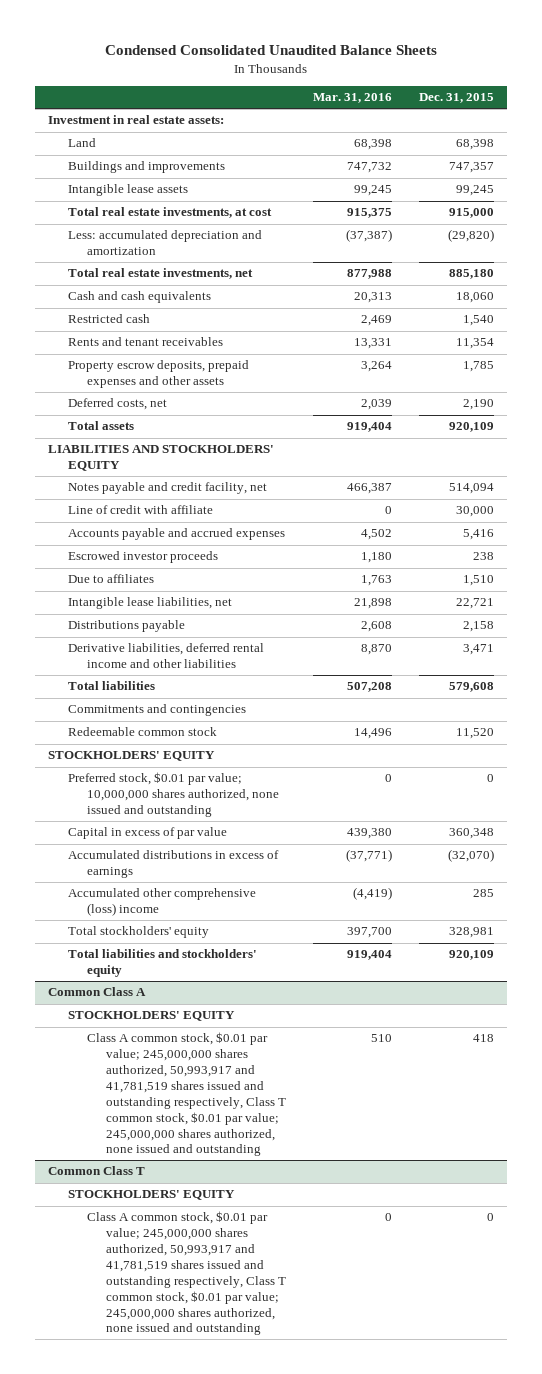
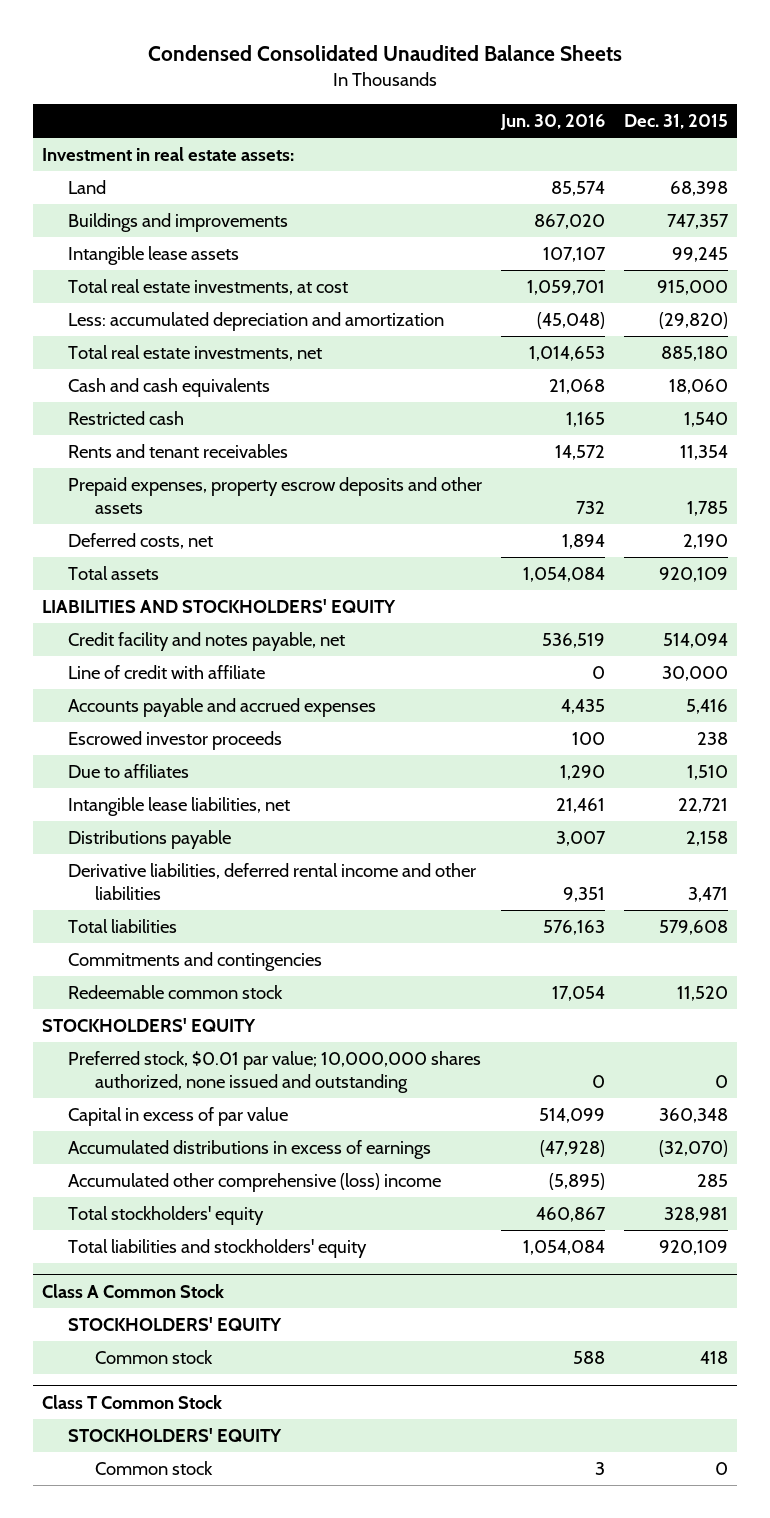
- | Mar. 31, 2016 | Dec. 31, 2015
+ | Jun. 30, 2016 | Dec. 31, 2015
- Property escrow deposits, prepaid expenses and other assets | 3,264 | 1,785
+ Prepaid expenses, property escrow deposits and other assets | 732 | 1,785
- Notes payable and credit facility, net | 466,387 | 514,094
+ Credit facility and notes payable, net | 536,519 | 514,094
- Common Class A
+ Class A Common Stock
- Class A common stock, $0.01 par value; 245,000,000 shares authorized, 50,993,917 and 41,781,519 shares issued and outstanding respectively, Class T common stock, $0.01 par value; 245,000,000 shares authorized, none issued and outstanding | 510 | 418
- Common Class T
+ Common stock | 588 | 418
+ Class T Common Stock
- Class A common stock, $0.01 par value; 245,000,000 shares authorized, 50,993,917 and 41,781,519 shares issued and outstanding respectively, Class T common stock, $0.01 par value; 245,000,000 shares authorized, none issued and outstanding | 0 | 0
+ Common stock | 3 | 0

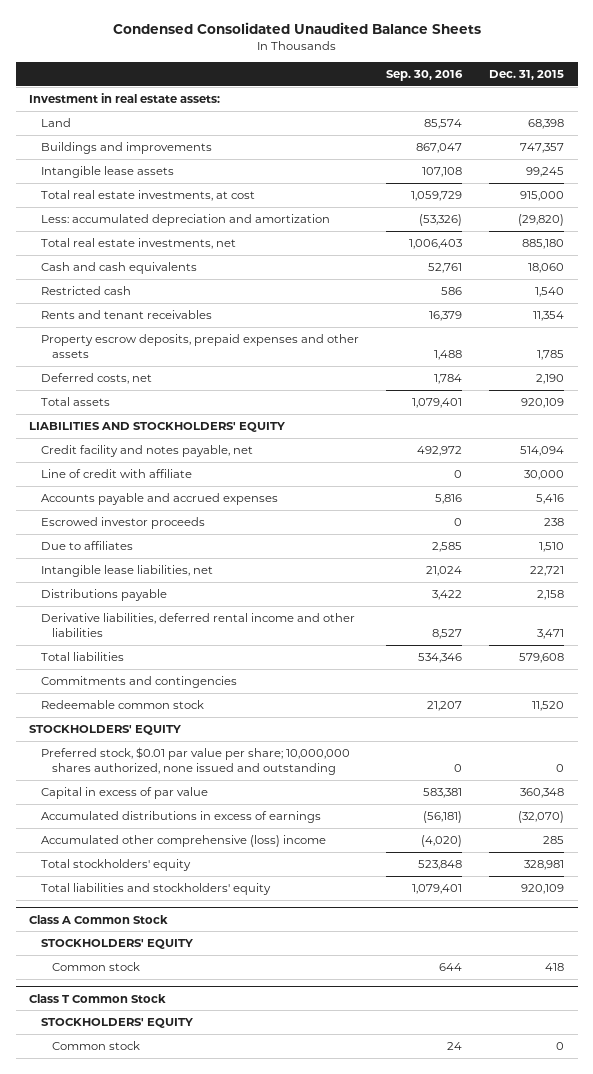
- | Jun. 30, 2016 | Dec. 31, 2015
+ | Sep. 30, 2016 | Dec. 31, 2015
- Prepaid expenses, property escrow deposits and other assets | 732 | 1,785
+ Property escrow deposits, prepaid expenses and other assets | 1,488 | 1,785
- Preferred stock, $0.01 par value; 10,000,000 shares authorized, none issued and outstanding | 0 | 0
+ Preferred stock, $0.01 par value per share; 10,000,000 shares authorized, none issued and outstanding | 0 | 0

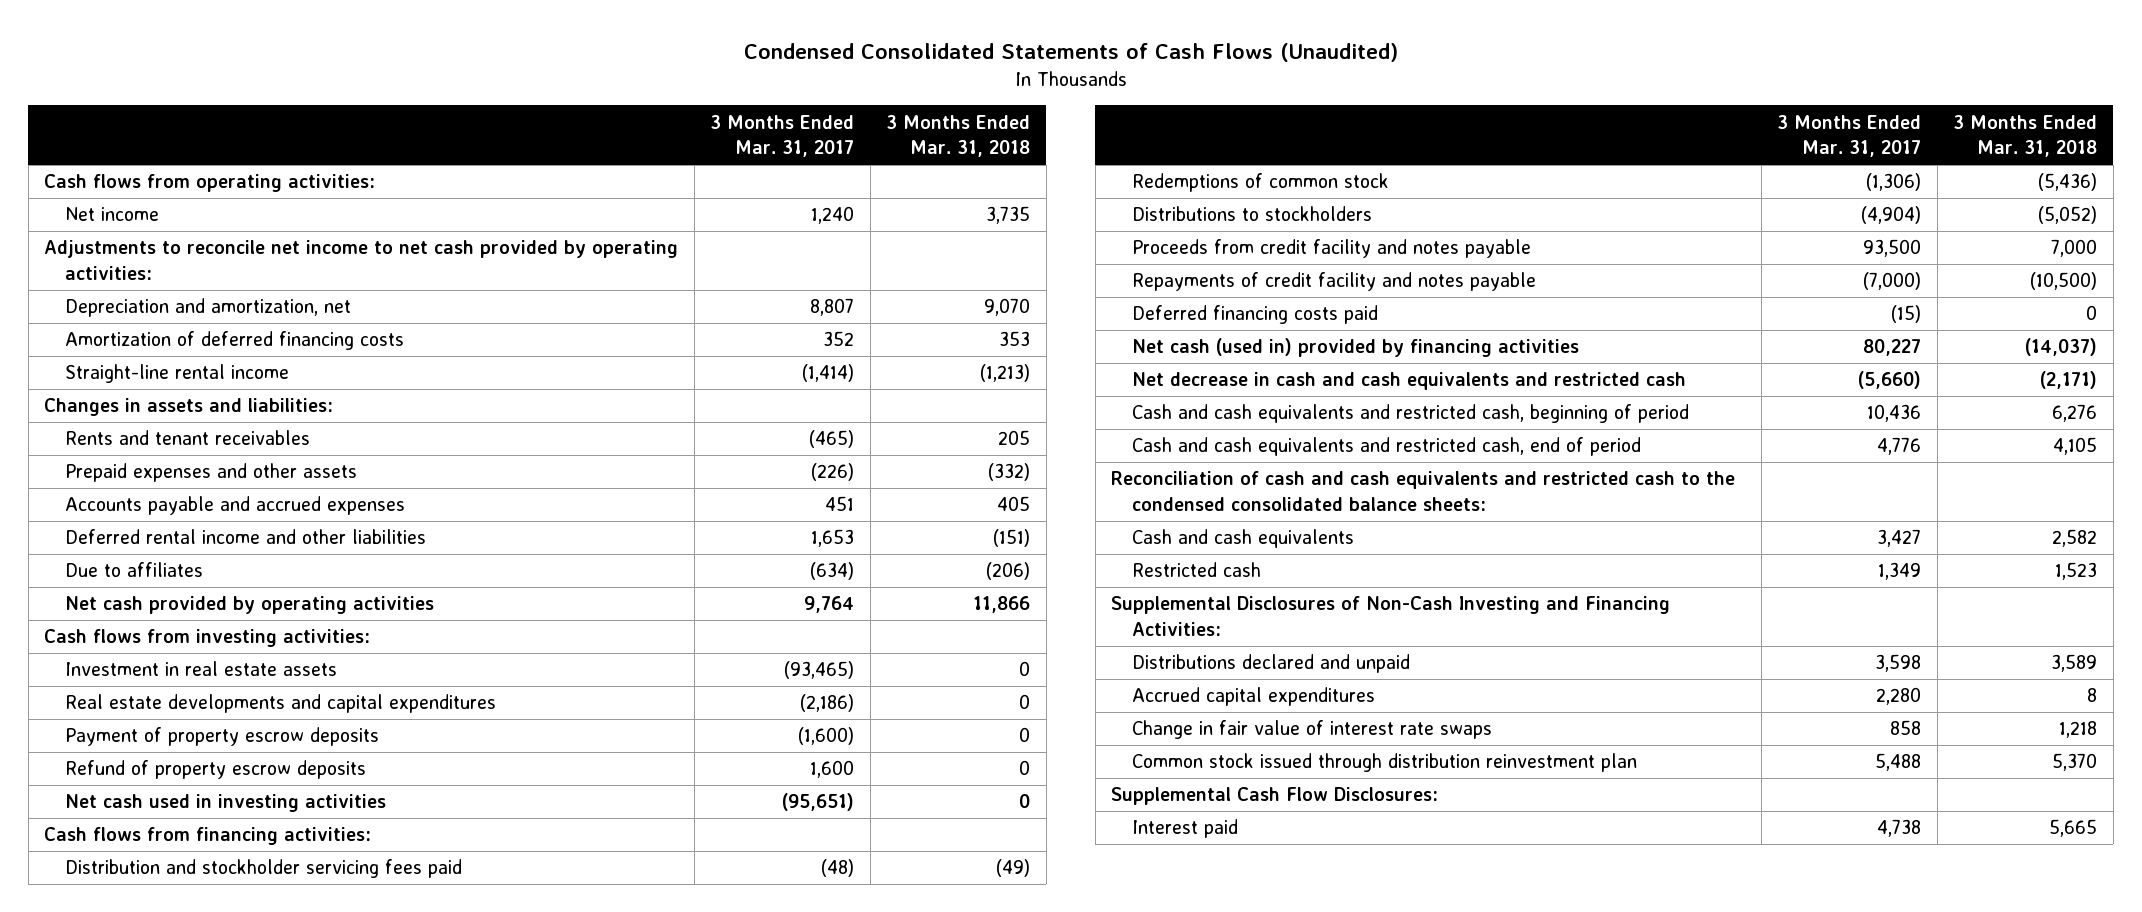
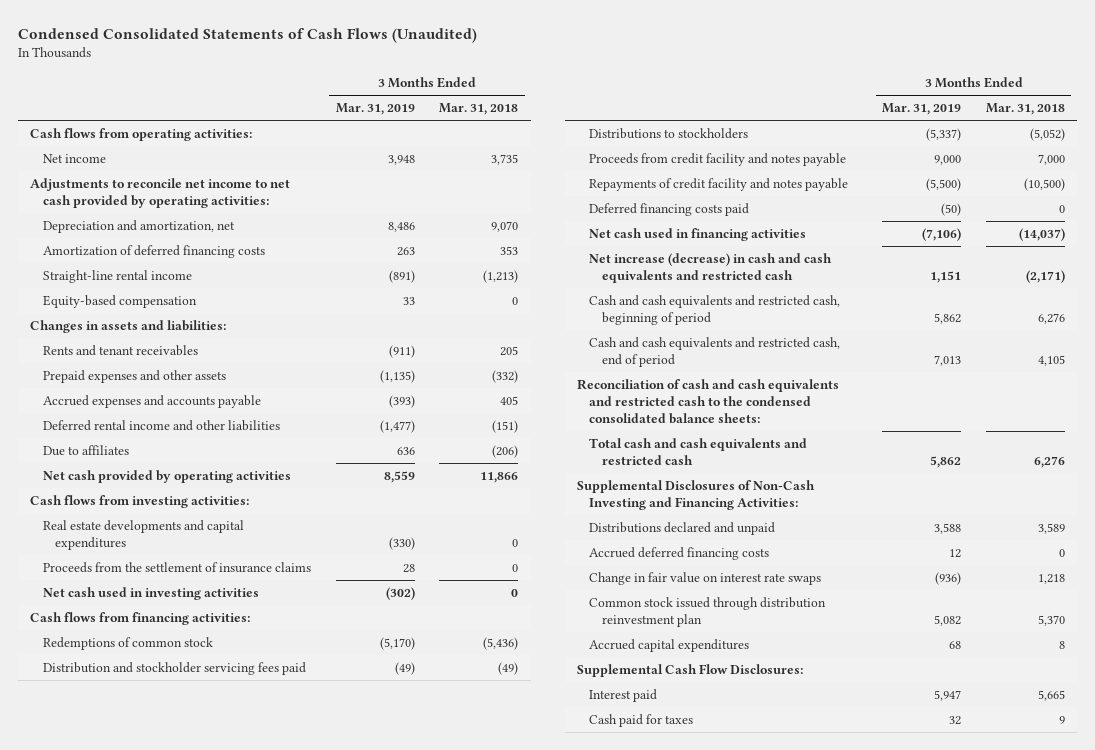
- | 3 Months Ended Mar. 31, 2017 | 3 Months Ended Mar. 31, 2018
+ | 3 Months Ended Mar. 31, 2019 | 3 Months Ended Mar. 31, 2018
+ Equity-based compensation | 33 | 0
- Accounts payable and accrued expenses | 451 | 405
+ Accrued expenses and accounts payable | (393) | 405
- Investment in real estate assets | (93,465) | 0
- Payment of property escrow deposits | (1,600) | 0
- Refund of property escrow deposits | 1,600 | 0
+ Proceeds from the settlement of insurance claims | 28 | 0
moved down: Distribution and stockholder servicing fees paid | (49) | (49)
- Net cash (used in) provided by financing activities | 80,227 | (14,037)
- Net decrease in cash and cash equivalents and restricted cash | (5,660) | (2,171)
+ Net cash used in financing activities | (7,106) | (14,037)
+ Net increase (decrease) in cash and cash equivalents and restricted cash | 1,151 | (2,171)
- Cash and cash equivalents | 3,427 | 2,582
- Restricted cash | 1,349 | 1,523
+ Total cash and cash equivalents and restricted cash | 5,862 | 6,276
- Change in fair value of interest rate swaps | 858 | 1,218
+ Accrued deferred financing costs | 12 | 0
+ Change in fair value on interest rate swaps | (936) | 1,218
moved down: Accrued capital expenditures | 68 | 8
+ Cash paid for taxes | 32 | 9

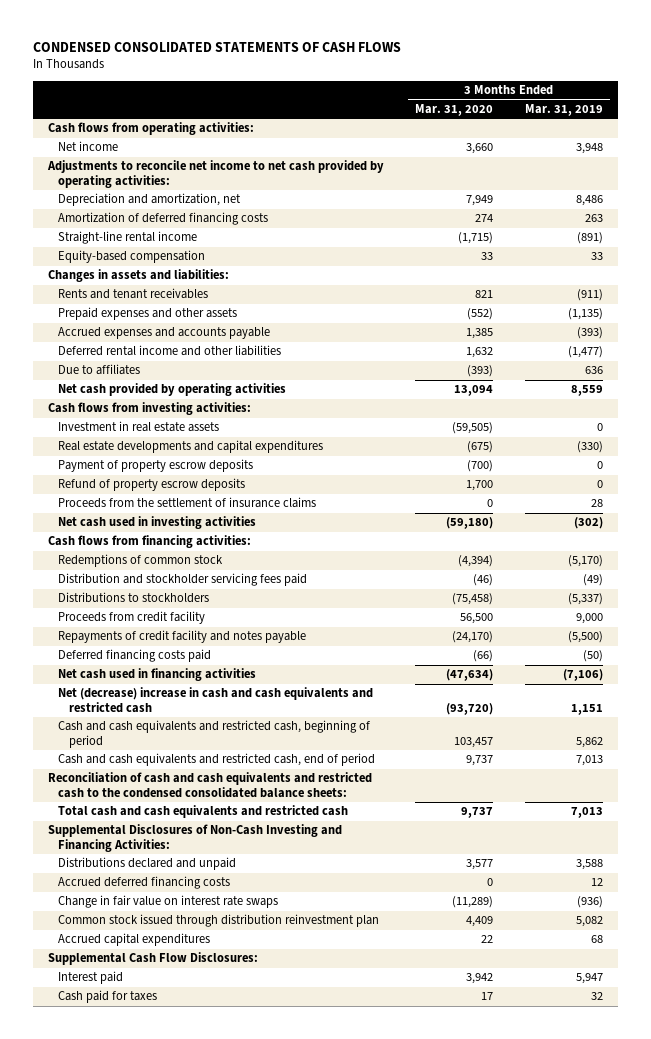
- Condensed Consolidated Statements of Cash Flows (Unaudited)
+ CONDENSED CONSOLIDATED STATEMENTS OF CASH FLOWS
- | 3 Months Ended Mar. 31, 2019 | 3 Months Ended Mar. 31, 2018
+ | 3 Months Ended Mar. 31, 2020 | 3 Months Ended Mar. 31, 2019
+ Investment in real estate assets | (59,505) | 0
+ Payment of property escrow deposits | (700) | 0
+ Refund of property escrow deposits | 1,700 | 0
- Proceeds from credit facility and notes payable | 9,000 | 7,000
+ Proceeds from credit facility | 56,500 | 9,000
- Net increase (decrease) in cash and cash equivalents and restricted cash | 1,151 | (2,171)
+ Net (decrease) increase in cash and cash equivalents and restricted cash | (93,720) | 1,151
- Total cash and cash equivalents and restricted cash | 5,862 | 6,276
+ Total cash and cash equivalents and restricted cash | 9,737 | 7,013

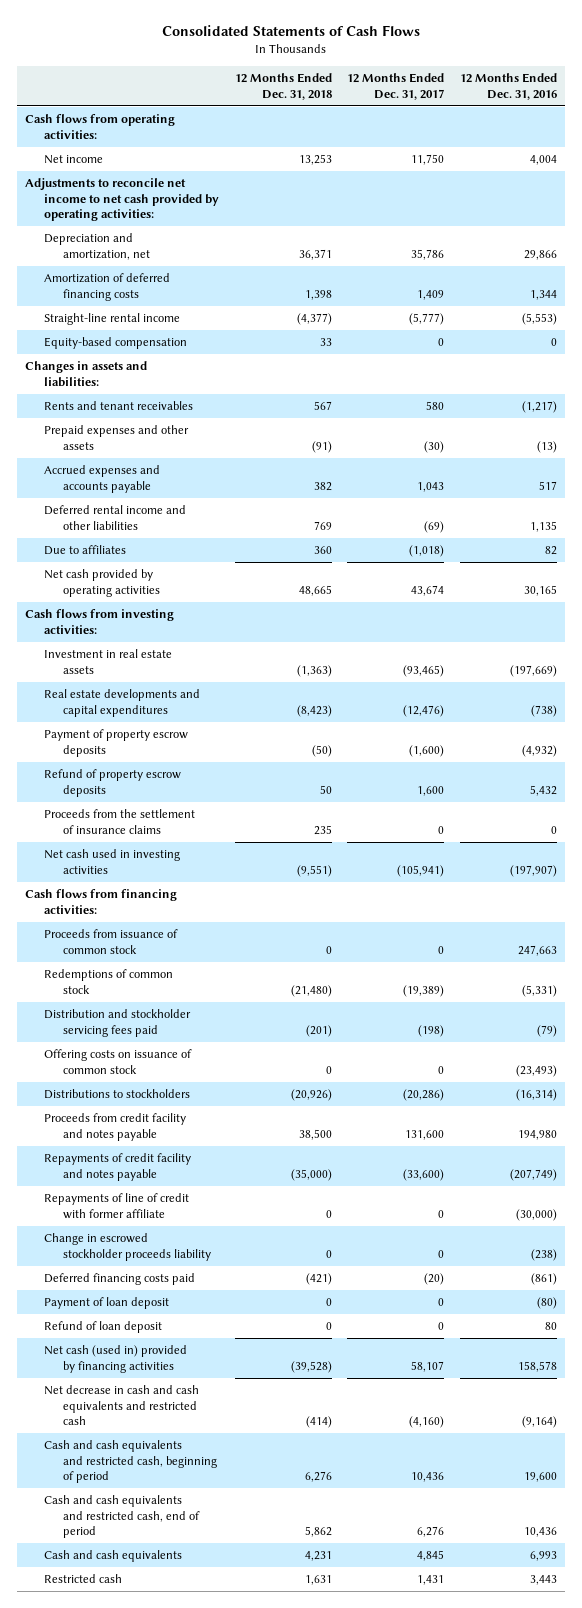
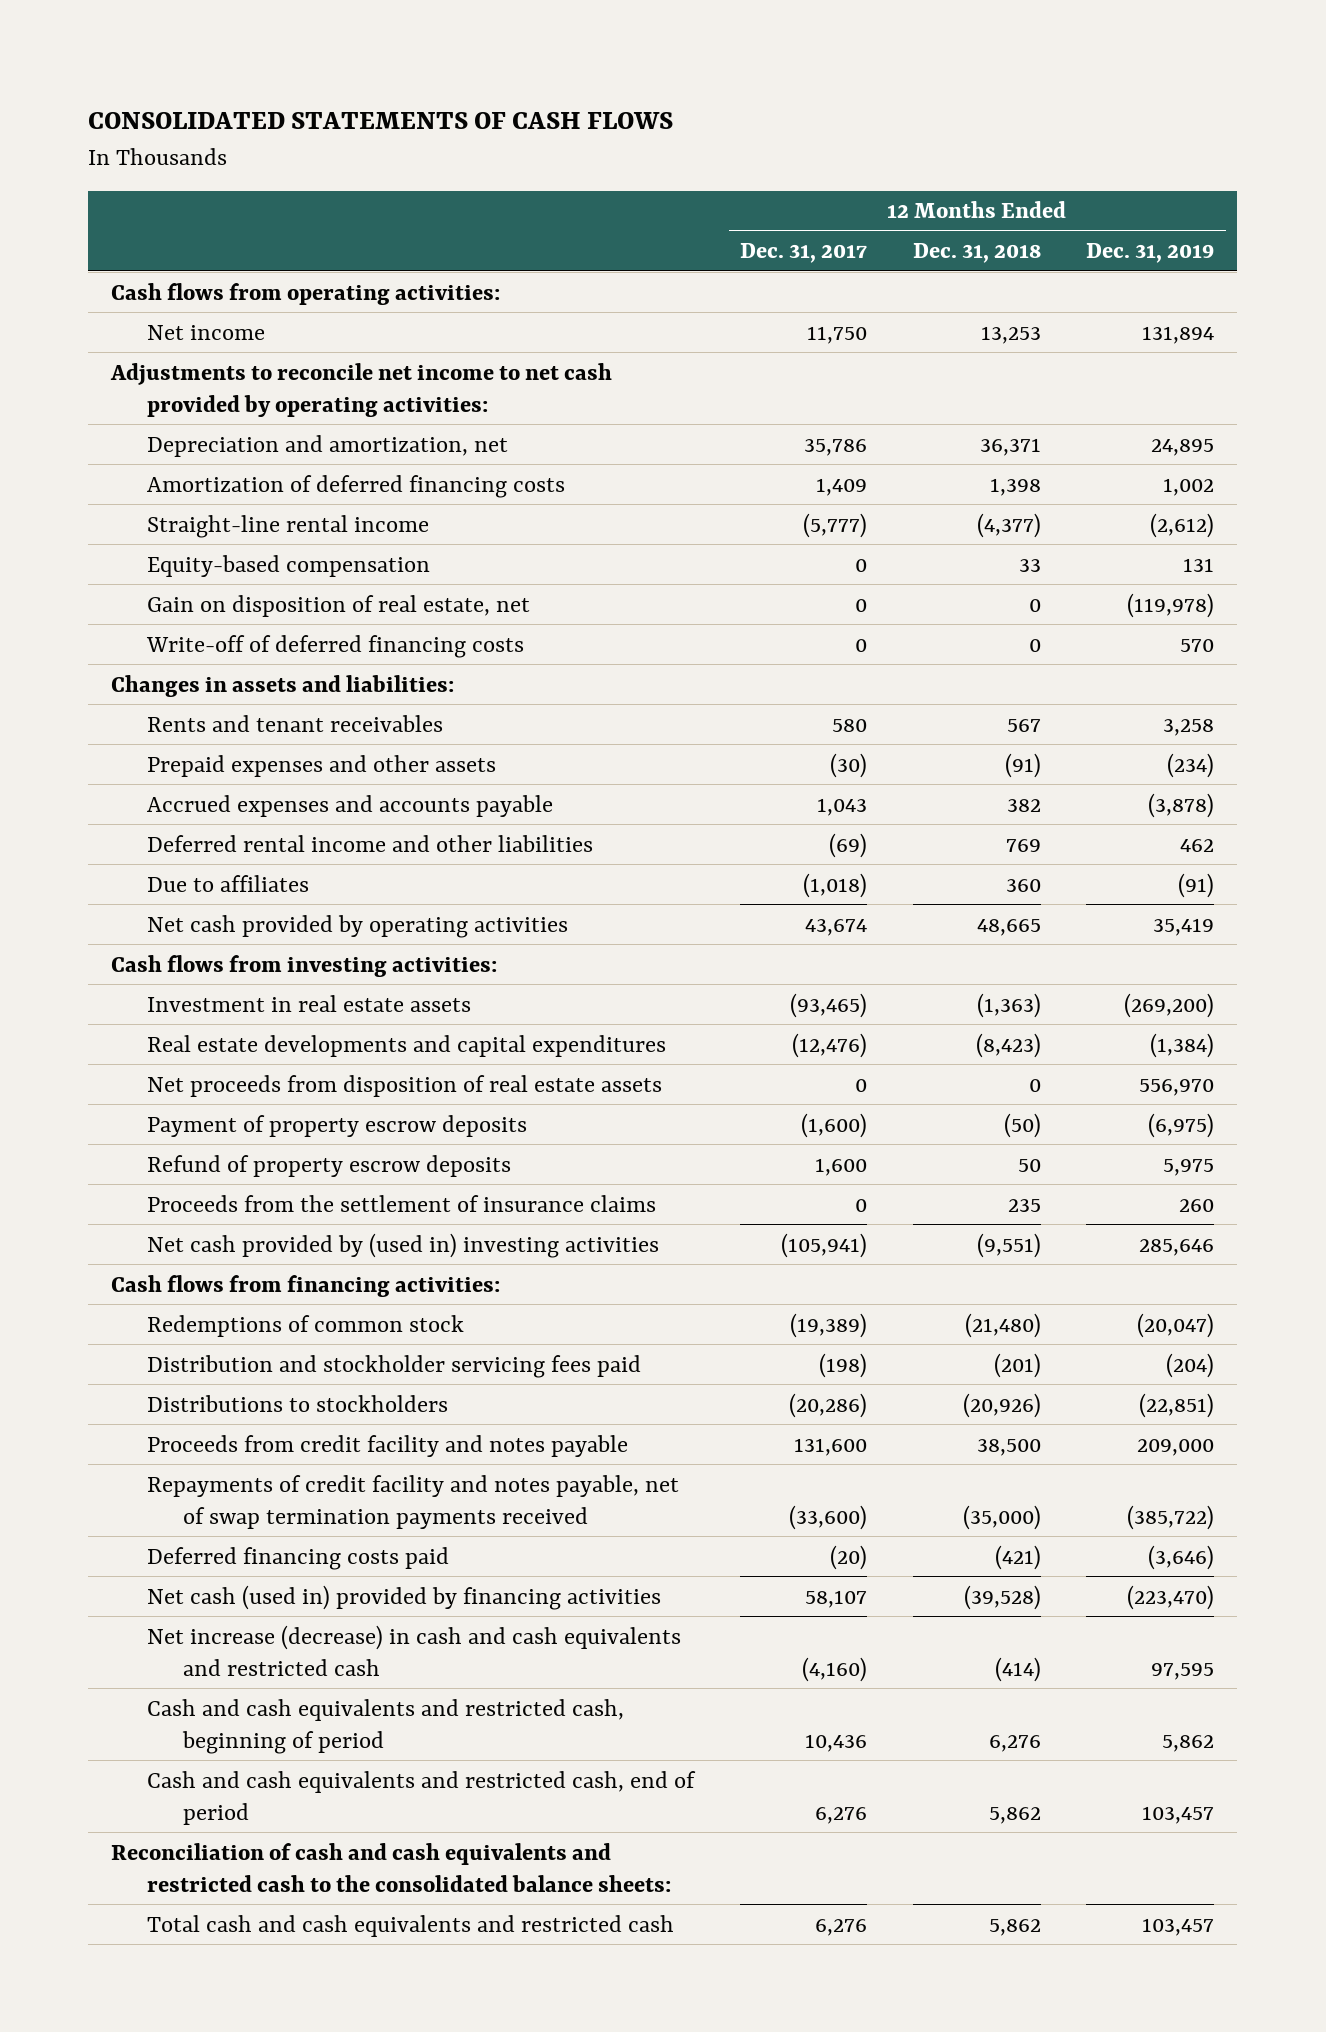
- Consolidated Statements of Cash Flows
+ CONSOLIDATED STATEMENTS OF CASH FLOWS
- | 12 Months Ended Dec. 31, 2018 | 12 Months Ended Dec. 31, 2017 | 12 Months Ended Dec. 31, 2016
+ | 12 Months Ended Dec. 31, 2017 | 12 Months Ended Dec. 31, 2018 | 12 Months Ended Dec. 31, 2019
+ Gain on disposition of real estate, net | 0 | 0 | (119,978)
+ Write-off of deferred financing costs | 0 | 0 | 570
+ Net proceeds from disposition of real estate assets | 0 | 0 | 556,970
- Net cash used in investing activities | (9,551) | (105,941) | (197,907)
+ Net cash provided by (used in) investing activities | (105,941) | (9,551) | 285,646
- Proceeds from issuance of common stock | 0 | 0 | 247,663
- Offering costs on issuance of common stock | 0 | 0 | (23,493)
- Repayments of credit facility and notes payable | (35,000) | (33,600) | (207,749)
- Repayments of line of credit with former affiliate | 0 | 0 | (30,000)
- Change in escrowed stockholder proceeds liability | 0 | 0 | (238)
+ Repayments of credit facility and notes payable, net of swap termination payments received | (33,600) | (35,000) | (385,722)
- Payment of loan deposit | 0 | 0 | (80)
- Refund of loan deposit | 0 | 0 | 80
- Net decrease in cash and cash equivalents and restricted cash | (414) | (4,160) | (9,164)
+ Net increase (decrease) in cash and cash equivalents and restricted cash | (4,160) | (414) | 97,595
- Cash and cash equivalents | 4,231 | 4,845 | 6,993
- Restricted cash | 1,631 | 1,431 | 3,443
+ Reconciliation of cash and cash equivalents and restricted cash to the consolidated balance sheets:
+ Total cash and cash equivalents and restricted cash | 6,276 | 5,862 | 103,457

